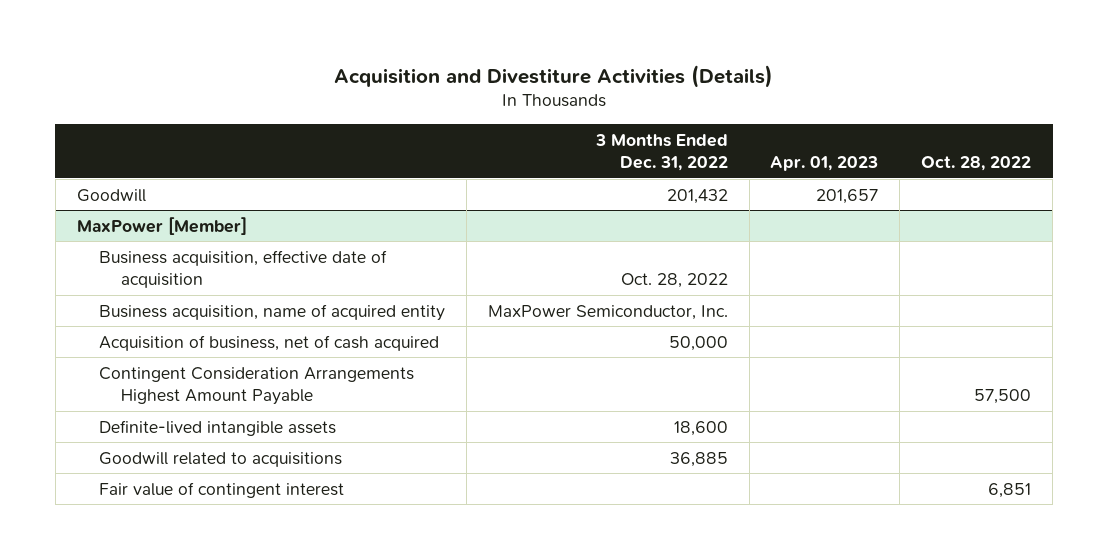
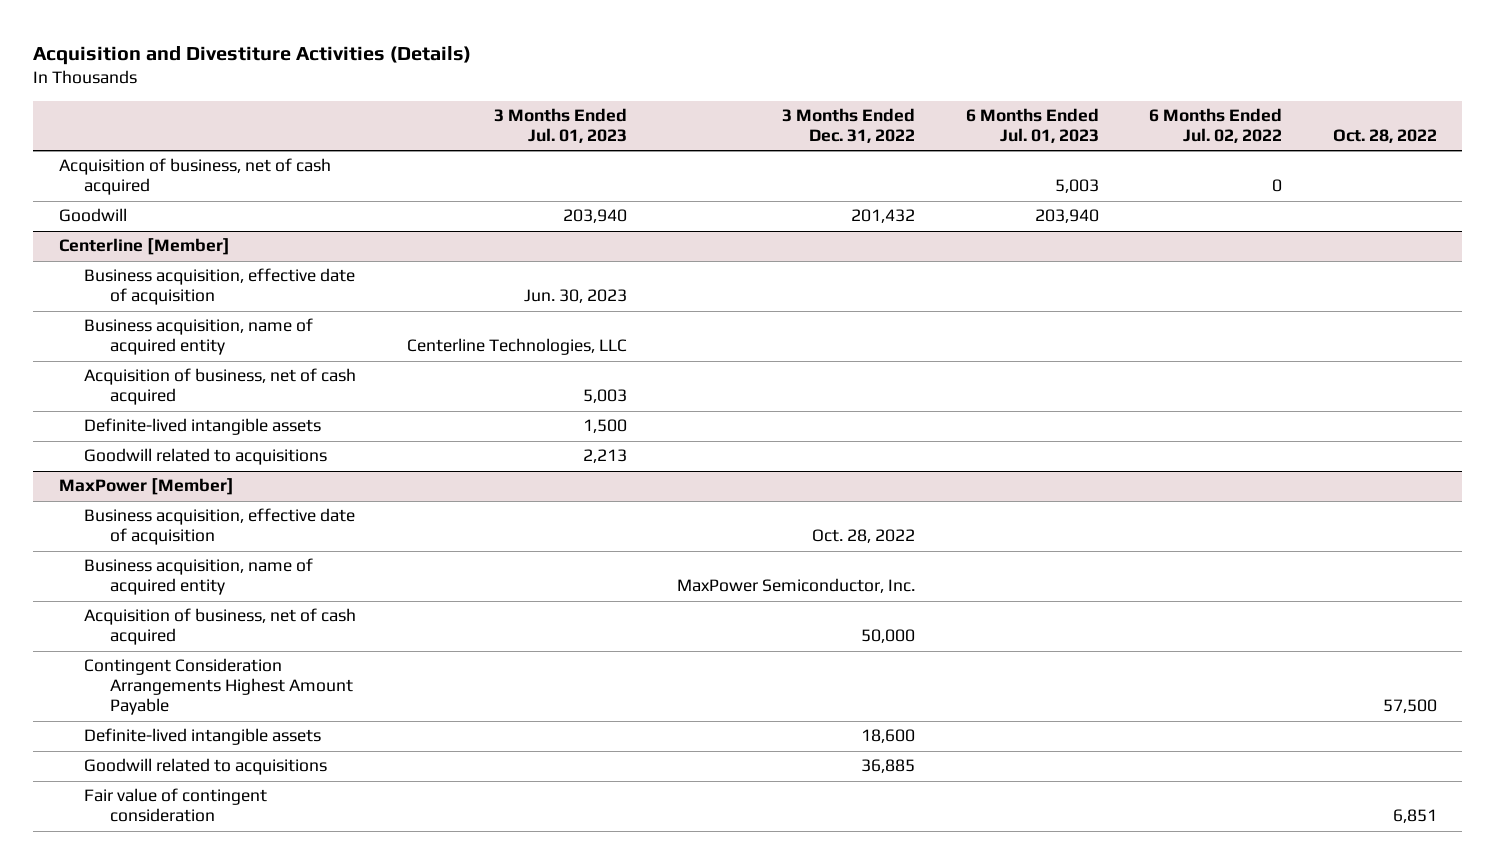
- | 3 Months Ended Dec. 31, 2022 | Apr. 01, 2023 | Oct. 28, 2022
+ | 3 Months Ended Jul. 01, 2023 | 3 Months Ended Dec. 31, 2022 | 6 Months Ended Jul. 01, 2023 | 6 Months Ended Jul. 02, 2022 | Oct. 28, 2022
+ Acquisition of business, net of cash acquired | | | 5,003 | 0 |
+ Centerline [Member]
+ Business acquisition, effective date of acquisition | Jun. 30, 2023 | | | |
+ Business acquisition, name of acquired entity | Centerline Technologies, LLC | | | |
+ Acquisition of business, net of cash acquired | 5,003 | | | |
+ Definite-lived intangible assets | 1,500 | | | |
+ Goodwill related to acquisitions | 2,213 | | | |
@ MaxPower [Member]
- Fair value of contingent interest | | | 6,851
+ Fair value of contingent consideration | | | | | 6,851

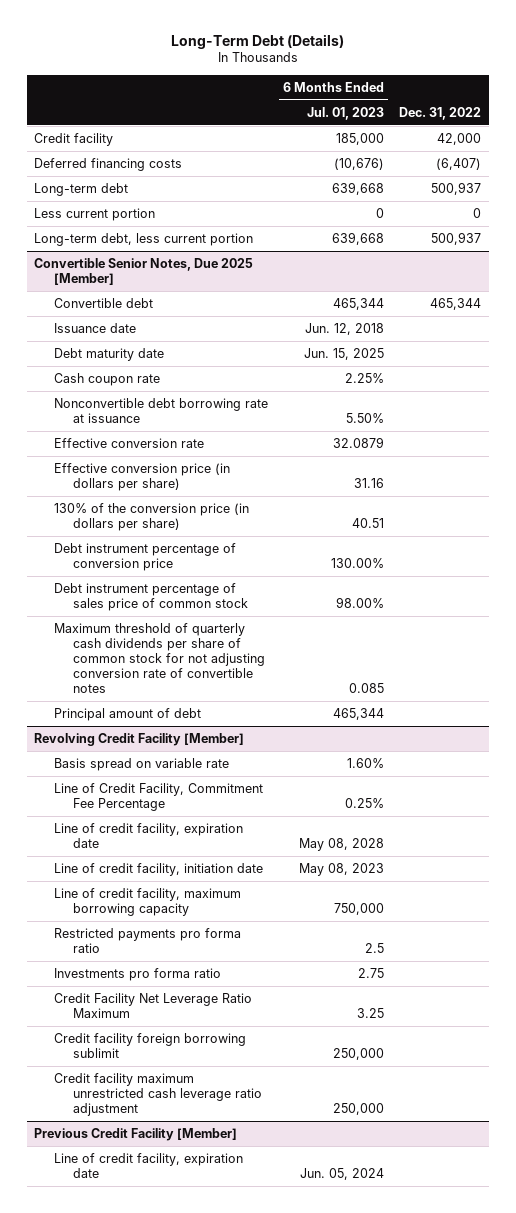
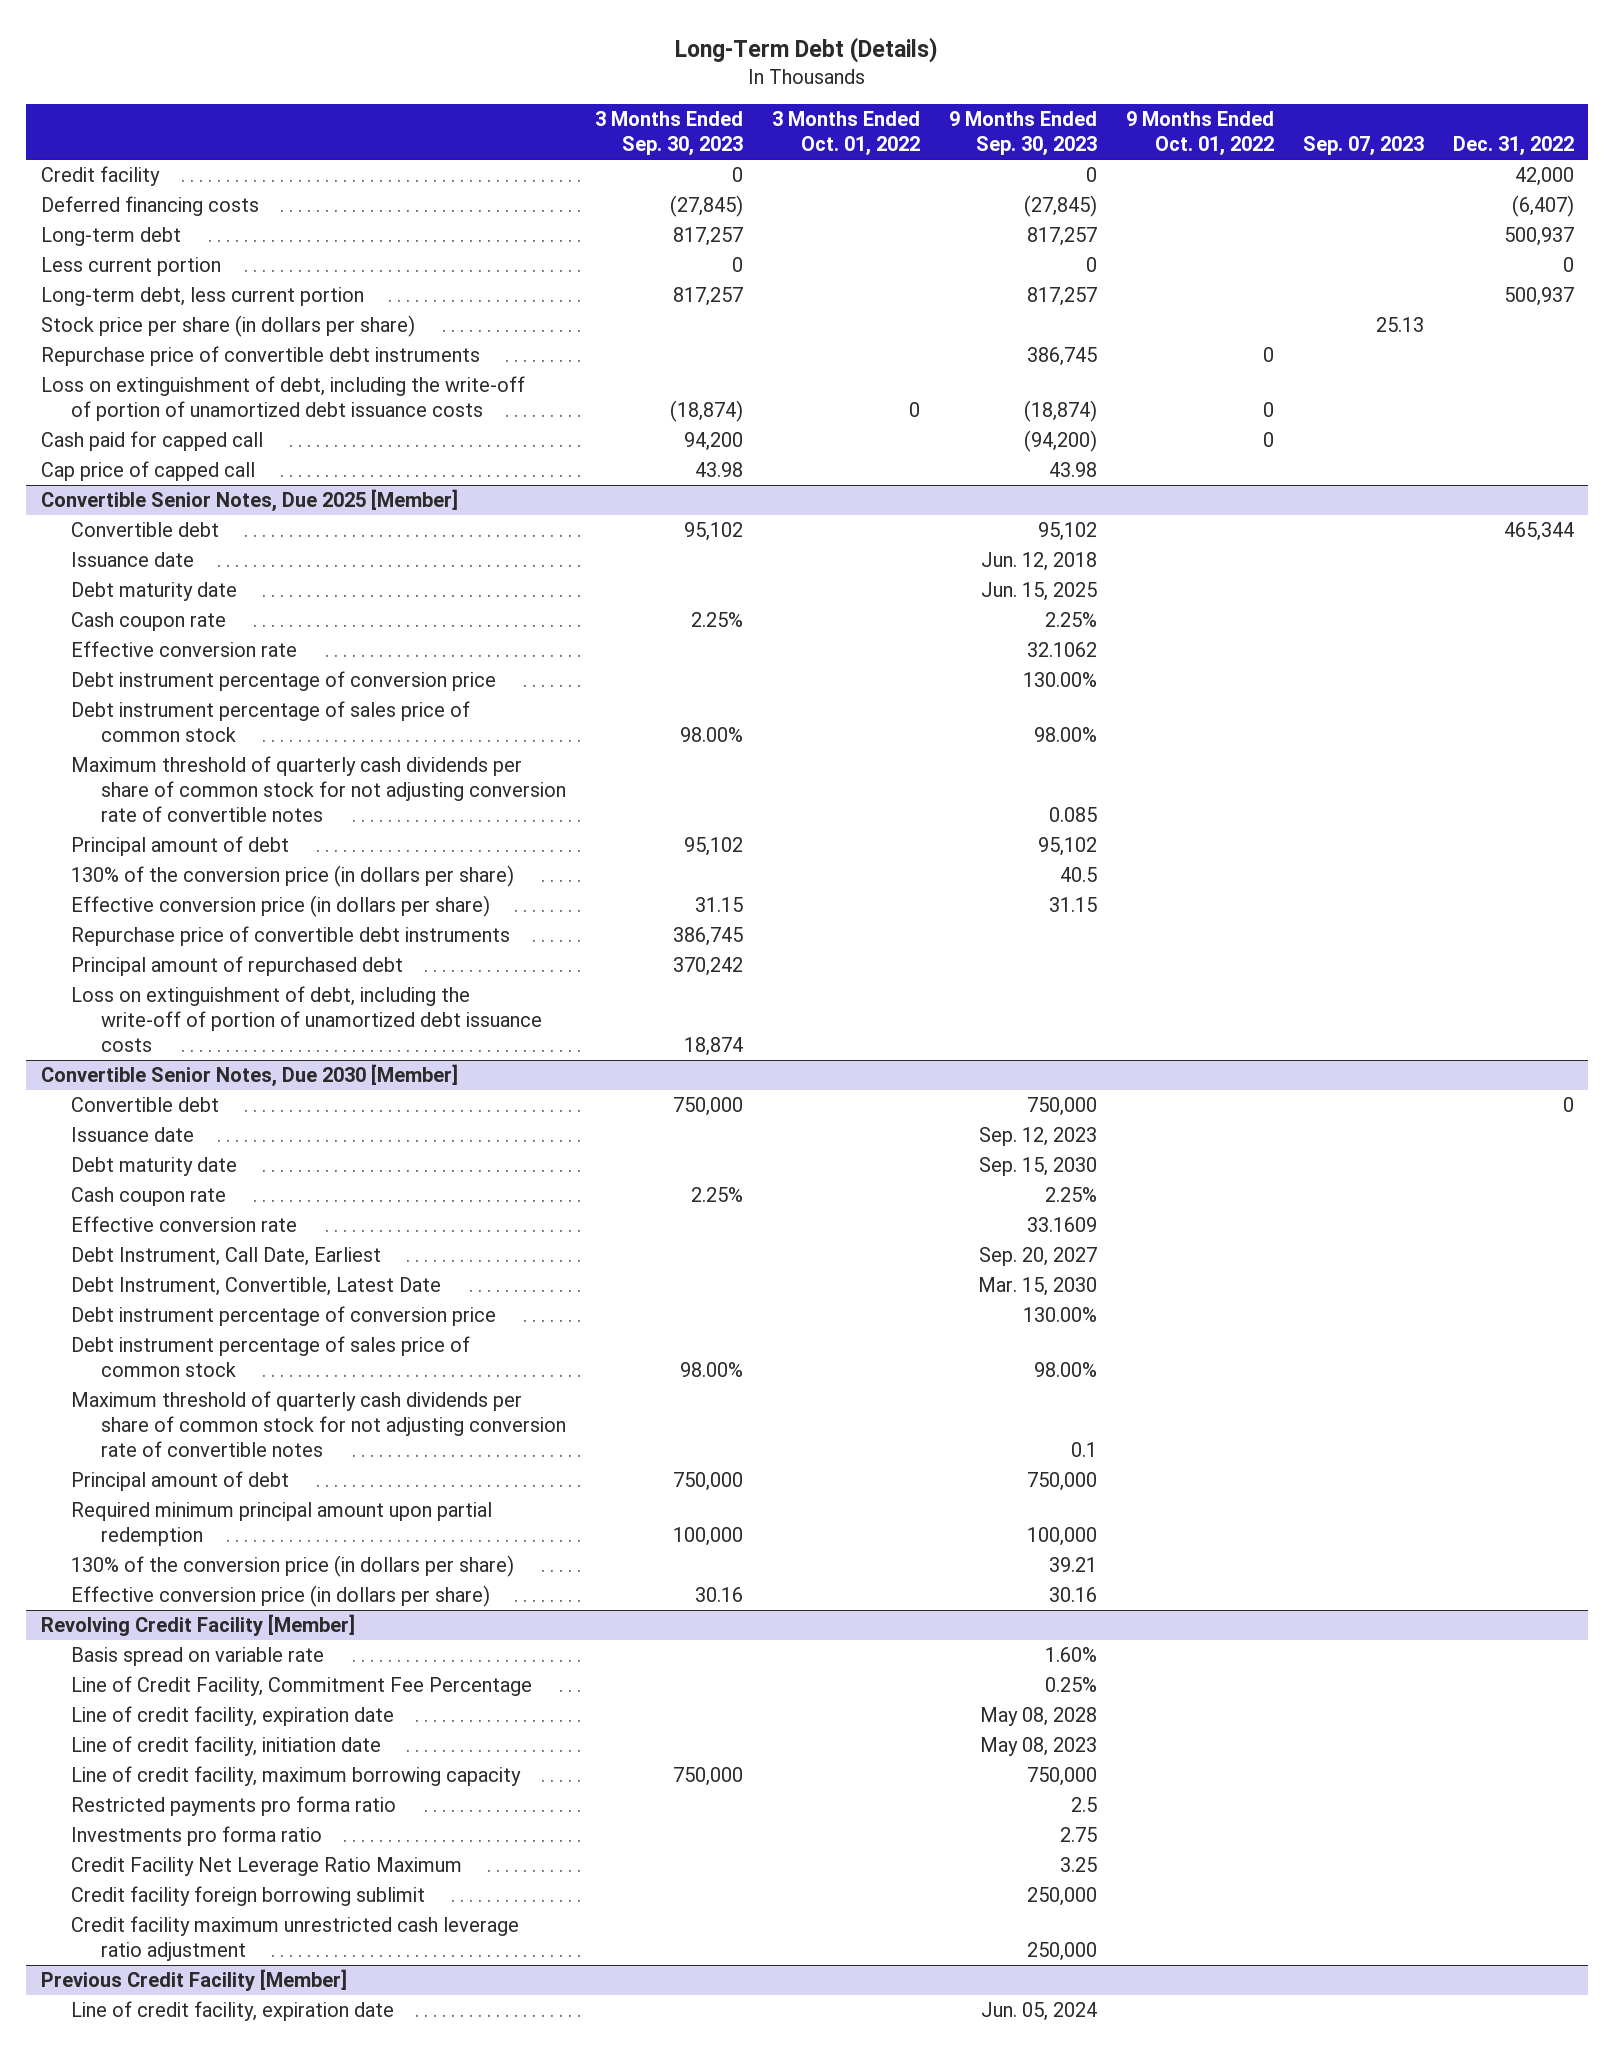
- | 6 Months Ended Jul. 01, 2023 | Dec. 31, 2022
+ | 3 Months Ended Sep. 30, 2023 | 3 Months Ended Oct. 01, 2022 | 9 Months Ended Sep. 30, 2023 | 9 Months Ended Oct. 01, 2022 | Sep. 07, 2023 | Dec. 31, 2022
+ Stock price per share (in dollars per share) | | | | | 25.13 |
+ Repurchase price of convertible debt instruments | | | 386,745 | 0 | |
+ Loss on extinguishment of debt, including the write-off of portion of unamortized debt issuance costs | (18,874) | 0 | (18,874) | 0 | |
+ Cash paid for capped call | 94,200 | | (94,200) | 0 | |
+ Cap price of capped call | 43.98 | | 43.98 | | |
@ Convertible Senior Notes, Due 2025 [Member]
- Nonconvertible debt borrowing rate at issuance | 5.50% |
moved down: 130% of the conversion price (in dollars per share) | | | 40.5 | | |
moved down: Effective conversion price (in dollars per share) | 31.15 | | 31.15 | | |
+ Repurchase price of convertible debt instruments | 386,745 | | | | |
+ Principal amount of repurchased debt | 370,242 | | | | |
+ Loss on extinguishment of debt, including the write-off of portion of unamortized debt issuance costs | 18,874 | | | | |
+ Convertible Senior Notes, Due 2030 [Member]
+ Convertible debt | 750,000 | | 750,000 | | | 0
+ Issuance date | | | Sep. 12, 2023 | | |
+ Debt maturity date | | | Sep. 15, 2030 | | |
+ Cash coupon rate | 2.25% | | 2.25% | | |
+ Effective conversion rate | | | 33.1609 | | |
+ Debt Instrument, Call Date, Earliest | | | Sep. 20, 2027 | | |
+ Debt Instrument, Convertible, Latest Date | | | Mar. 15, 2030 | | |
+ Debt instrument percentage of conversion price | | | 130.00% | | |
+ Debt instrument percentage of sales price of common stock | 98.00% | | 98.00% | | |
+ Maximum threshold of quarterly cash dividends per share of common stock for not adjusting conversion rate of convertible notes | | | 0.1 | | |
+ Principal amount of debt | 750,000 | | 750,000 | | |
+ Required minimum principal amount upon partial redemption | 100,000 | | 100,000 | | |
+ 130% of the conversion price (in dollars per share) | | | 39.21 | | |
+ Effective conversion price (in dollars per share) | 30.16 | | 30.16 | | |

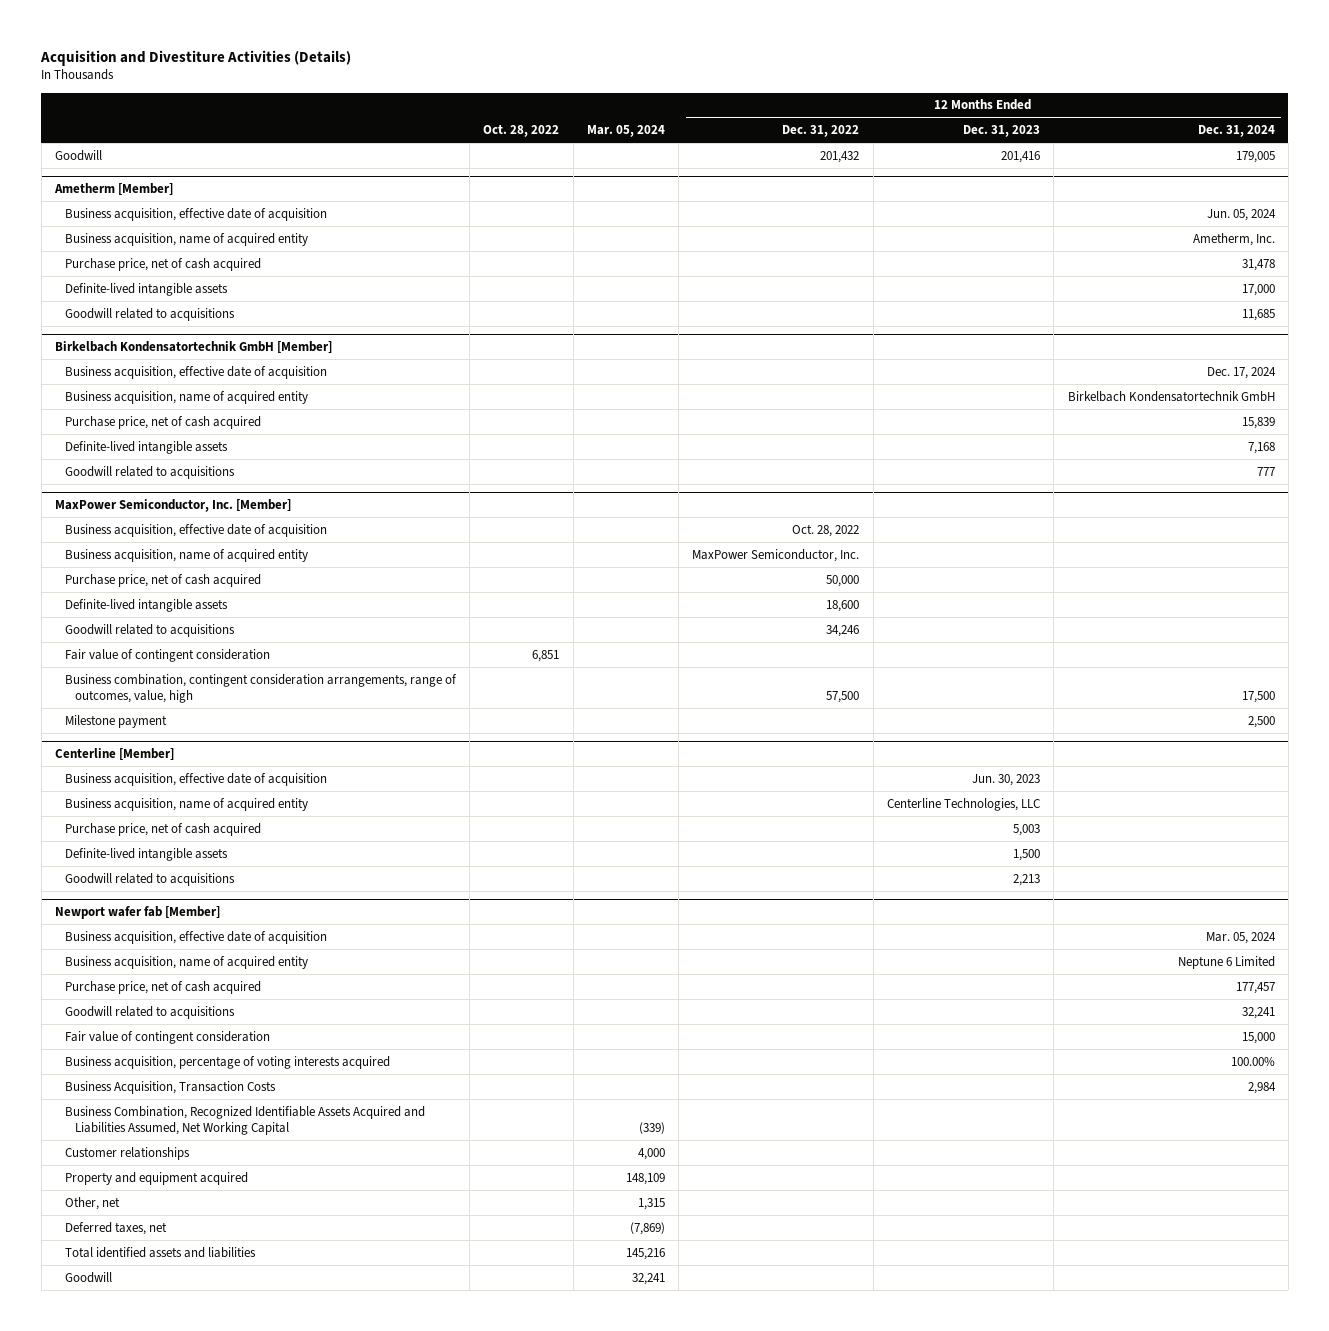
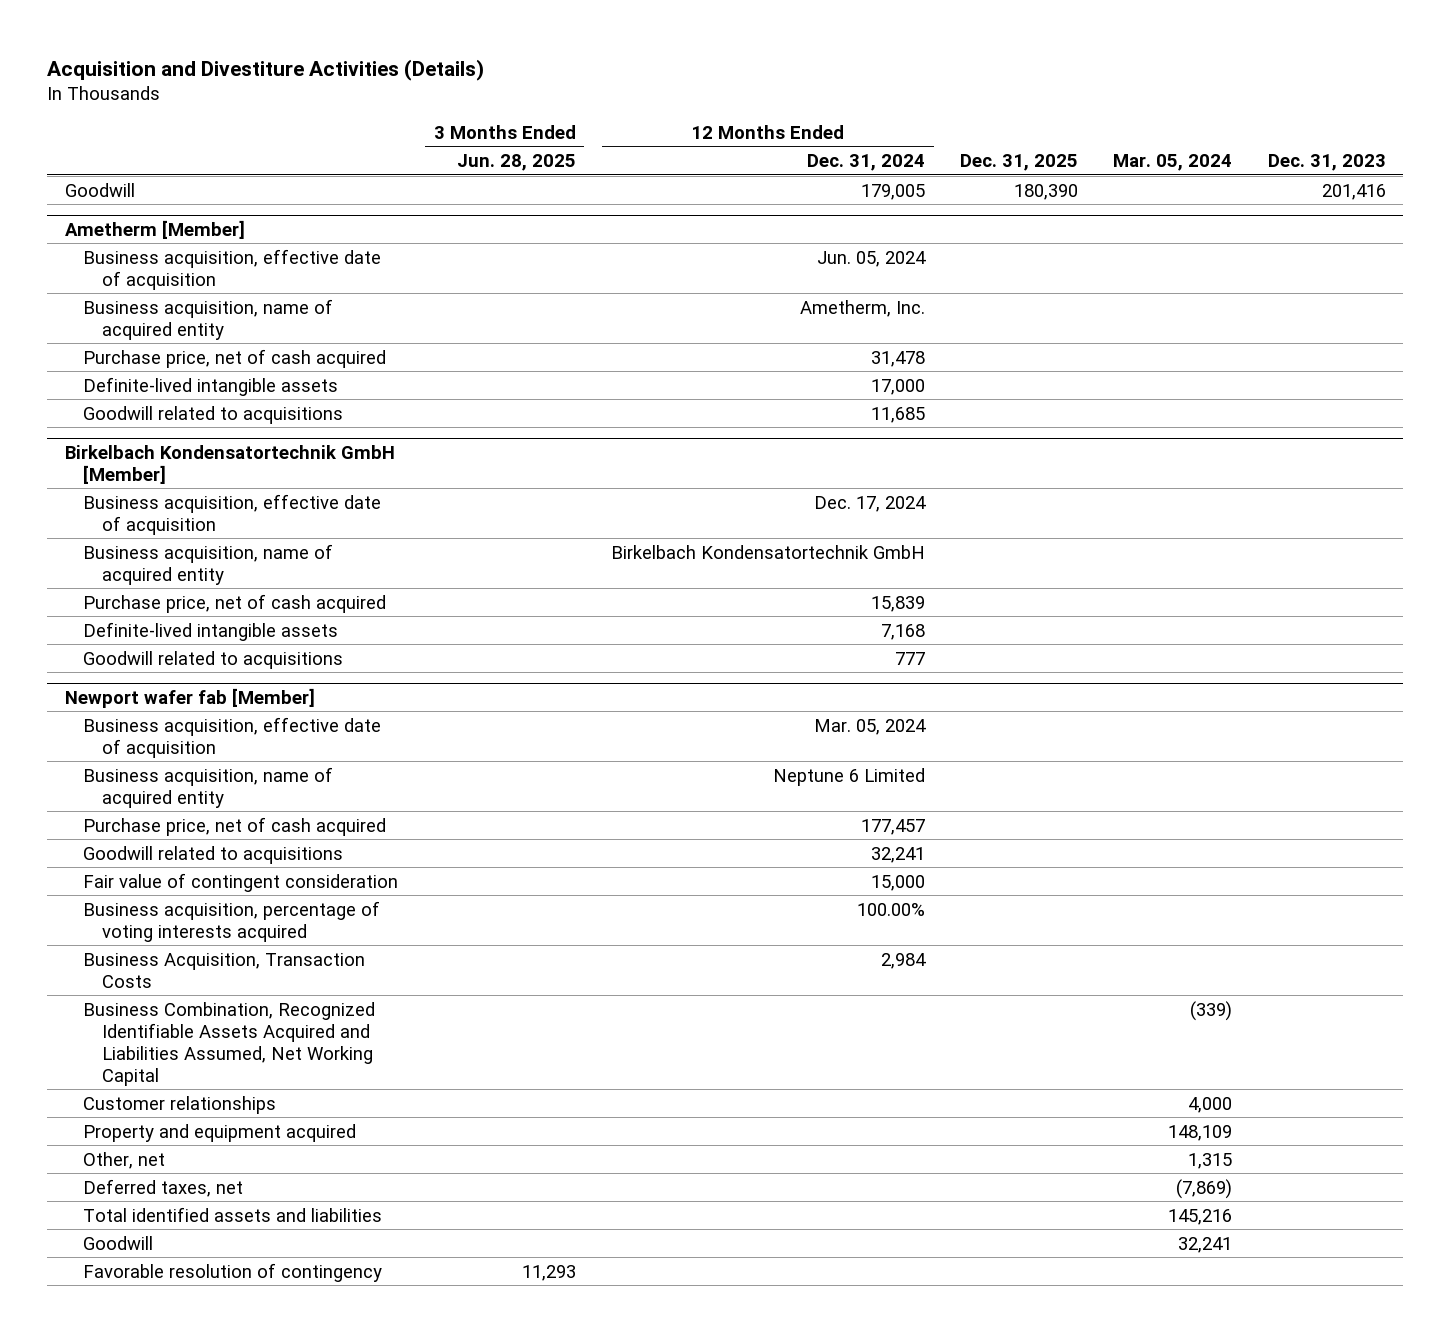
- | Oct. 28, 2022 | Mar. 05, 2024 | 12 Months Ended Dec. 31, 2022 | 12 Months Ended Dec. 31, 2023 | 12 Months Ended Dec. 31, 2024
+ | 3 Months Ended Jun. 28, 2025 | 12 Months Ended Dec. 31, 2024 | Dec. 31, 2025 | Mar. 05, 2024 | Dec. 31, 2023
- MaxPower Semiconductor, Inc. [Member]
- Business acquisition, effective date of acquisition | | | Oct. 28, 2022 | |
- Business acquisition, name of acquired entity | | | MaxPower Semiconductor, Inc. | |
- Purchase price, net of cash acquired | | | 50,000 | |
- Definite-lived intangible assets | | | 18,600 | |
- Goodwill related to acquisitions | | | 34,246 | |
- Fair value of contingent consideration | 6,851 | | | |
- Business combination, contingent consideration arrangements, range of outcomes, value, high | | | 57,500 | | 17,500
- Milestone payment | | | | | 2,500
- Centerline [Member]
- Business acquisition, effective date of acquisition | | | | Jun. 30, 2023 |
- Business acquisition, name of acquired entity | | | | Centerline Technologies, LLC |
- Purchase price, net of cash acquired | | | | 5,003 |
- Definite-lived intangible assets | | | | 1,500 |
- Goodwill related to acquisitions | | | | 2,213 |
@ Newport wafer fab [Member]
+ Favorable resolution of contingency | 11,293 | | | |

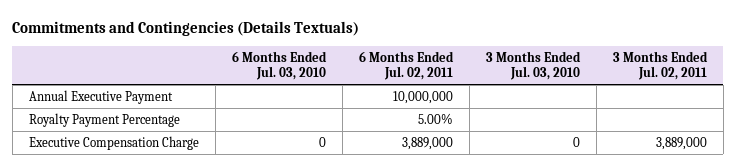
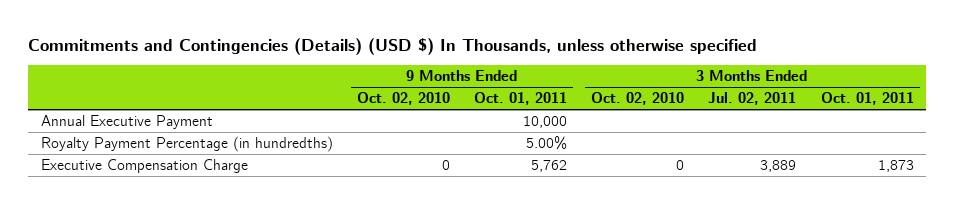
- Commitments and Contingencies (Details Textuals)
+ Commitments and Contingencies (Details) (USD $) In Thousands, unless otherwise specified
- | 6 Months Ended Jul. 03, 2010 | 6 Months Ended Jul. 02, 2011 | 3 Months Ended Jul. 03, 2010 | 3 Months Ended Jul. 02, 2011
+ | 9 Months Ended Oct. 02, 2010 | 9 Months Ended Oct. 01, 2011 | 3 Months Ended Oct. 02, 2010 | 3 Months Ended Jul. 02, 2011 | 3 Months Ended Oct. 01, 2011
- Royalty Payment Percentage | | 5.00% | |
- Executive Compensation Charge | 0 | 3,889,000 | 0 | 3,889,000
+ Royalty Payment Percentage (in hundredths) | | 5.00% | | |
+ Executive Compensation Charge | 0 | 5,762 | 0 | 3,889 | 1,873

